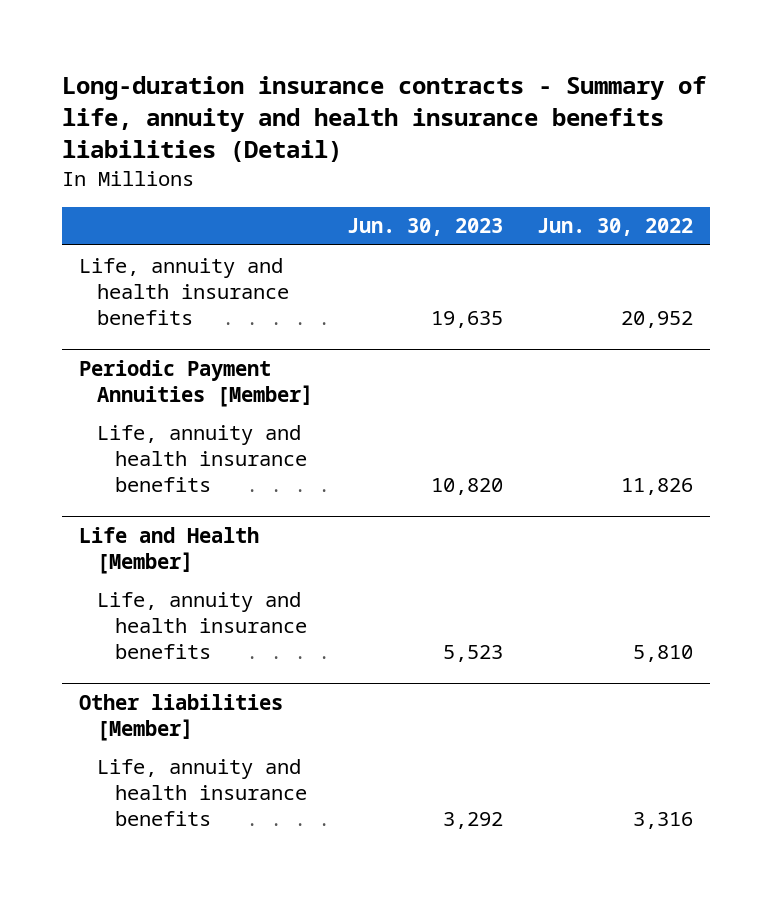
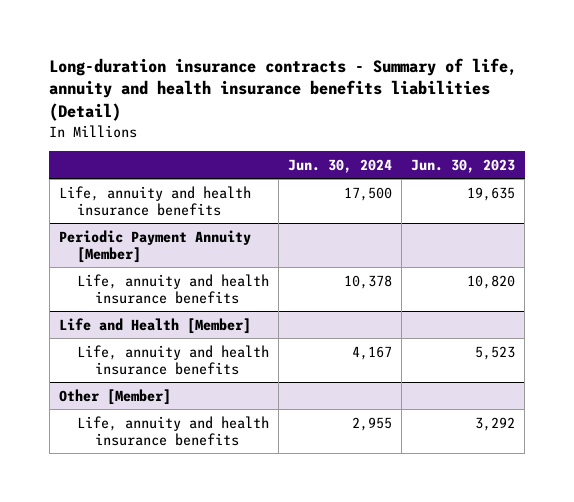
- | Jun. 30, 2023 | Jun. 30, 2022
+ | Jun. 30, 2024 | Jun. 30, 2023
- Periodic Payment Annuities [Member]
+ Periodic Payment Annuity [Member]
- Other liabilities [Member]
+ Other [Member]

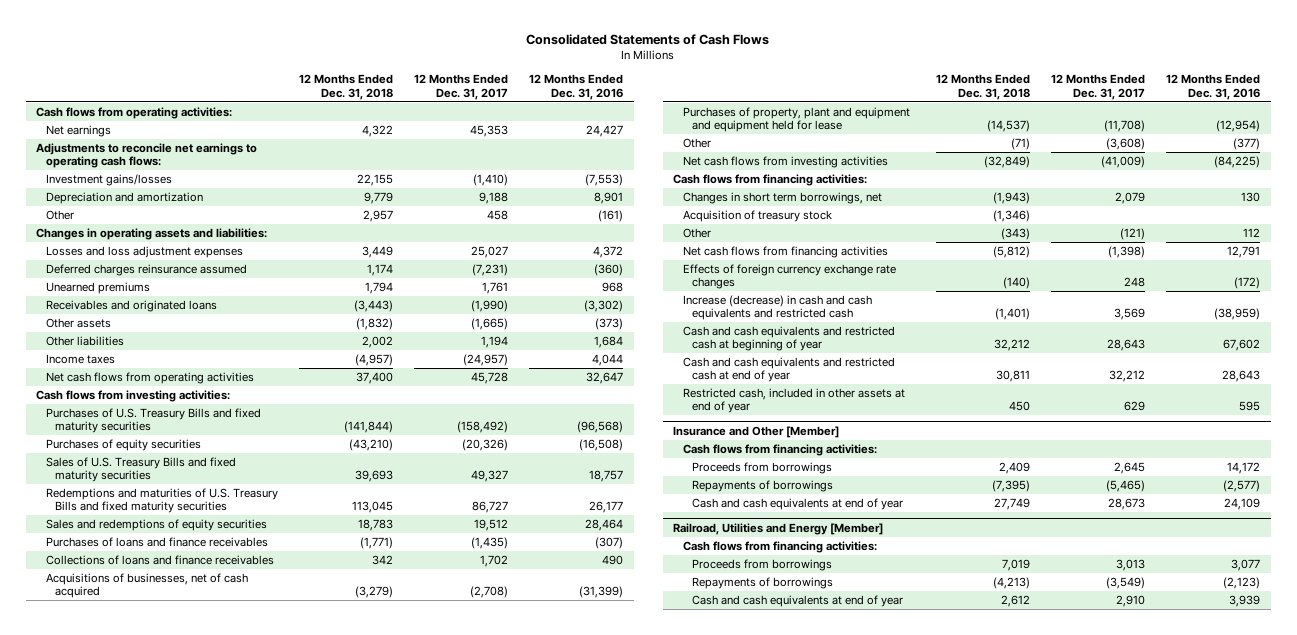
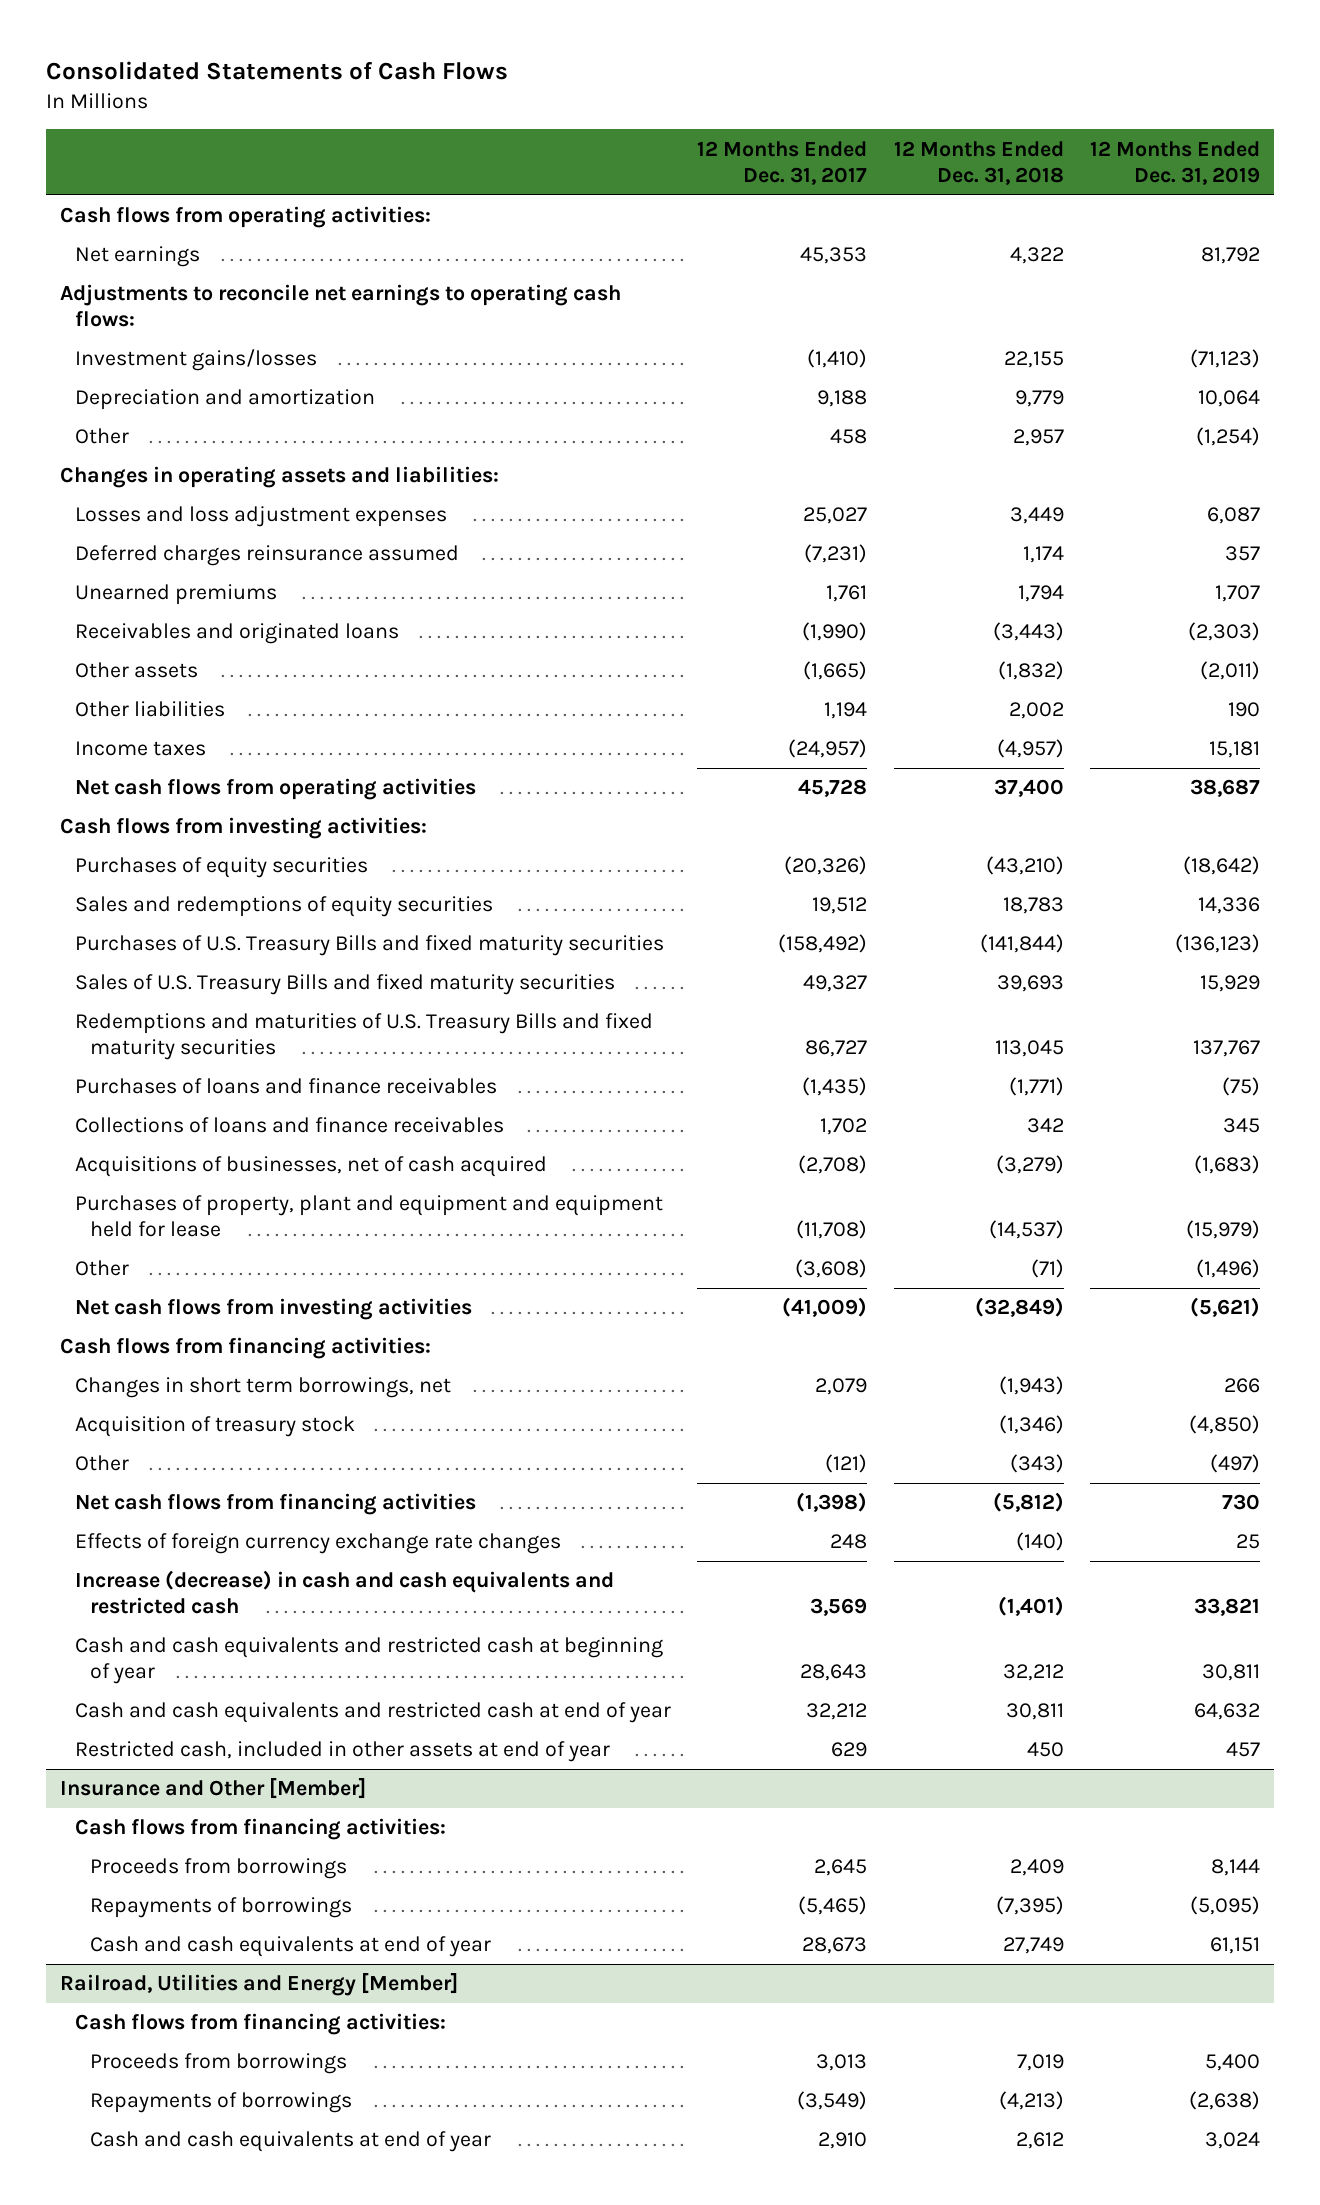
- | 12 Months Ended Dec. 31, 2018 | 12 Months Ended Dec. 31, 2017 | 12 Months Ended Dec. 31, 2016
+ | 12 Months Ended Dec. 31, 2017 | 12 Months Ended Dec. 31, 2018 | 12 Months Ended Dec. 31, 2019
moved up: Sales and redemptions of equity securities | 19,512 | 18,783 | 14,336
moved down: Purchases of U.S. Treasury Bills and fixed maturity securities | (158,492) | (141,844) | (136,123)

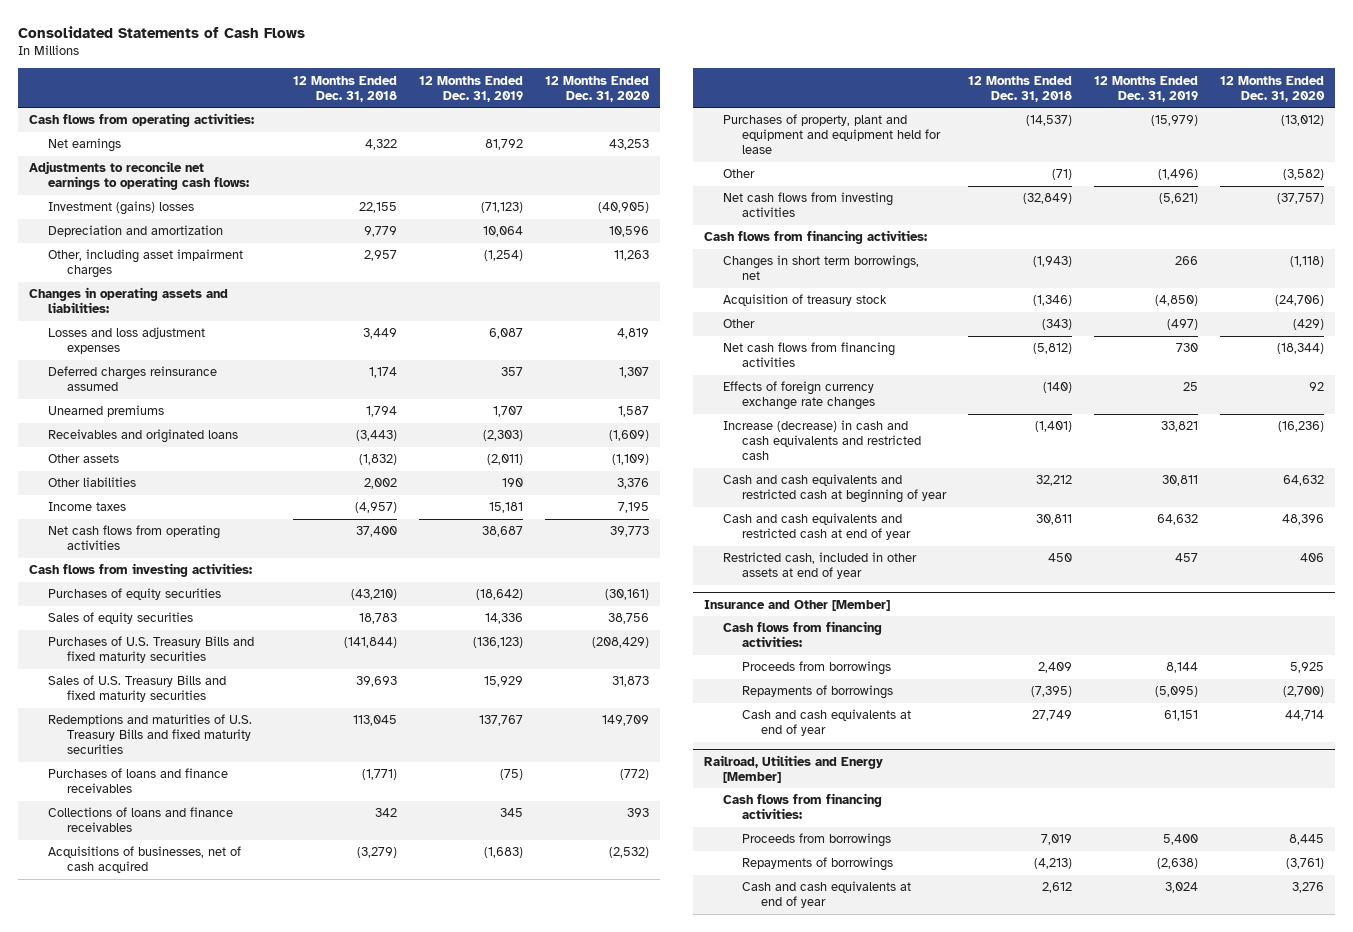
- | 12 Months Ended Dec. 31, 2017 | 12 Months Ended Dec. 31, 2018 | 12 Months Ended Dec. 31, 2019
+ | 12 Months Ended Dec. 31, 2018 | 12 Months Ended Dec. 31, 2019 | 12 Months Ended Dec. 31, 2020
- Investment gains/losses | (1,410) | 22,155 | (71,123)
+ Investment (gains) losses | 22,155 | (71,123) | (40,905)
- Other | 458 | 2,957 | (1,254)
+ Other, including asset impairment charges | 2,957 | (1,254) | 11,263
- Sales and redemptions of equity securities | 19,512 | 18,783 | 14,336
+ Sales of equity securities | 18,783 | 14,336 | 38,756

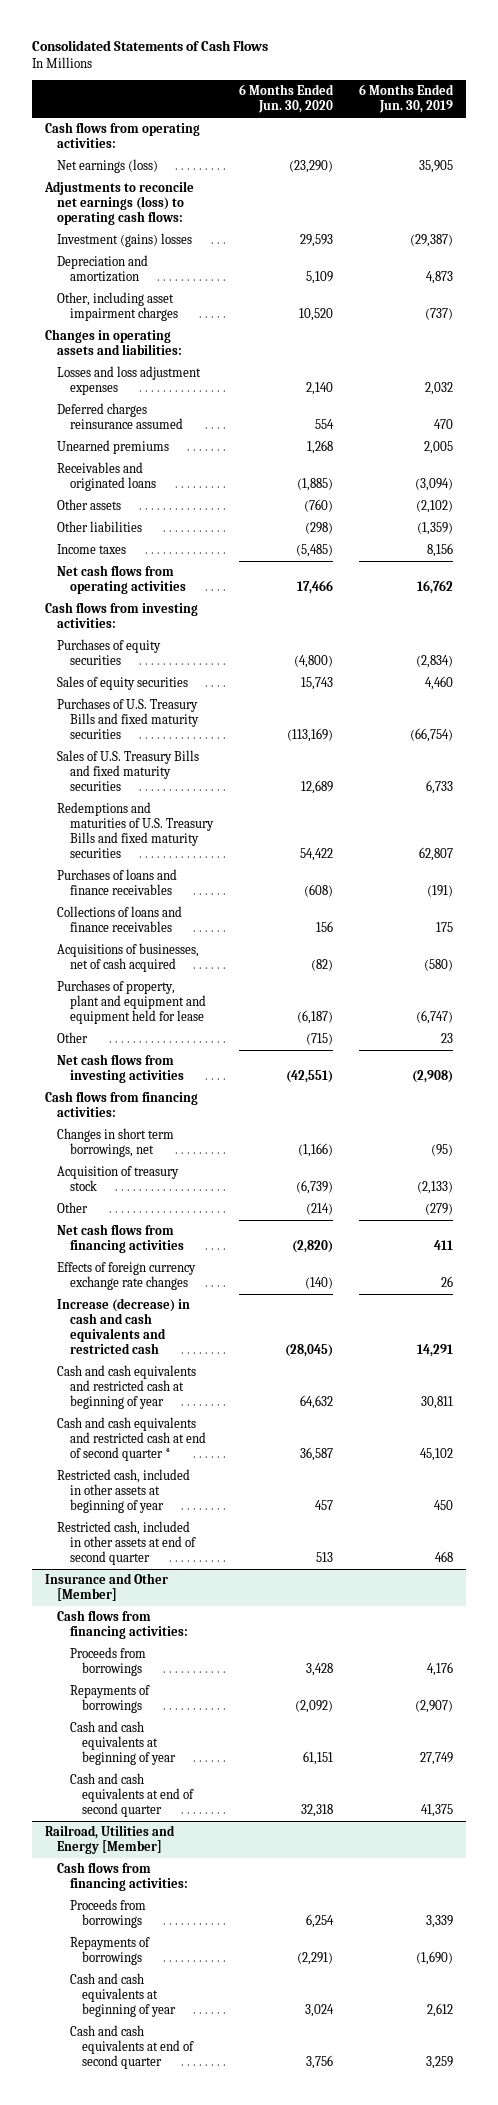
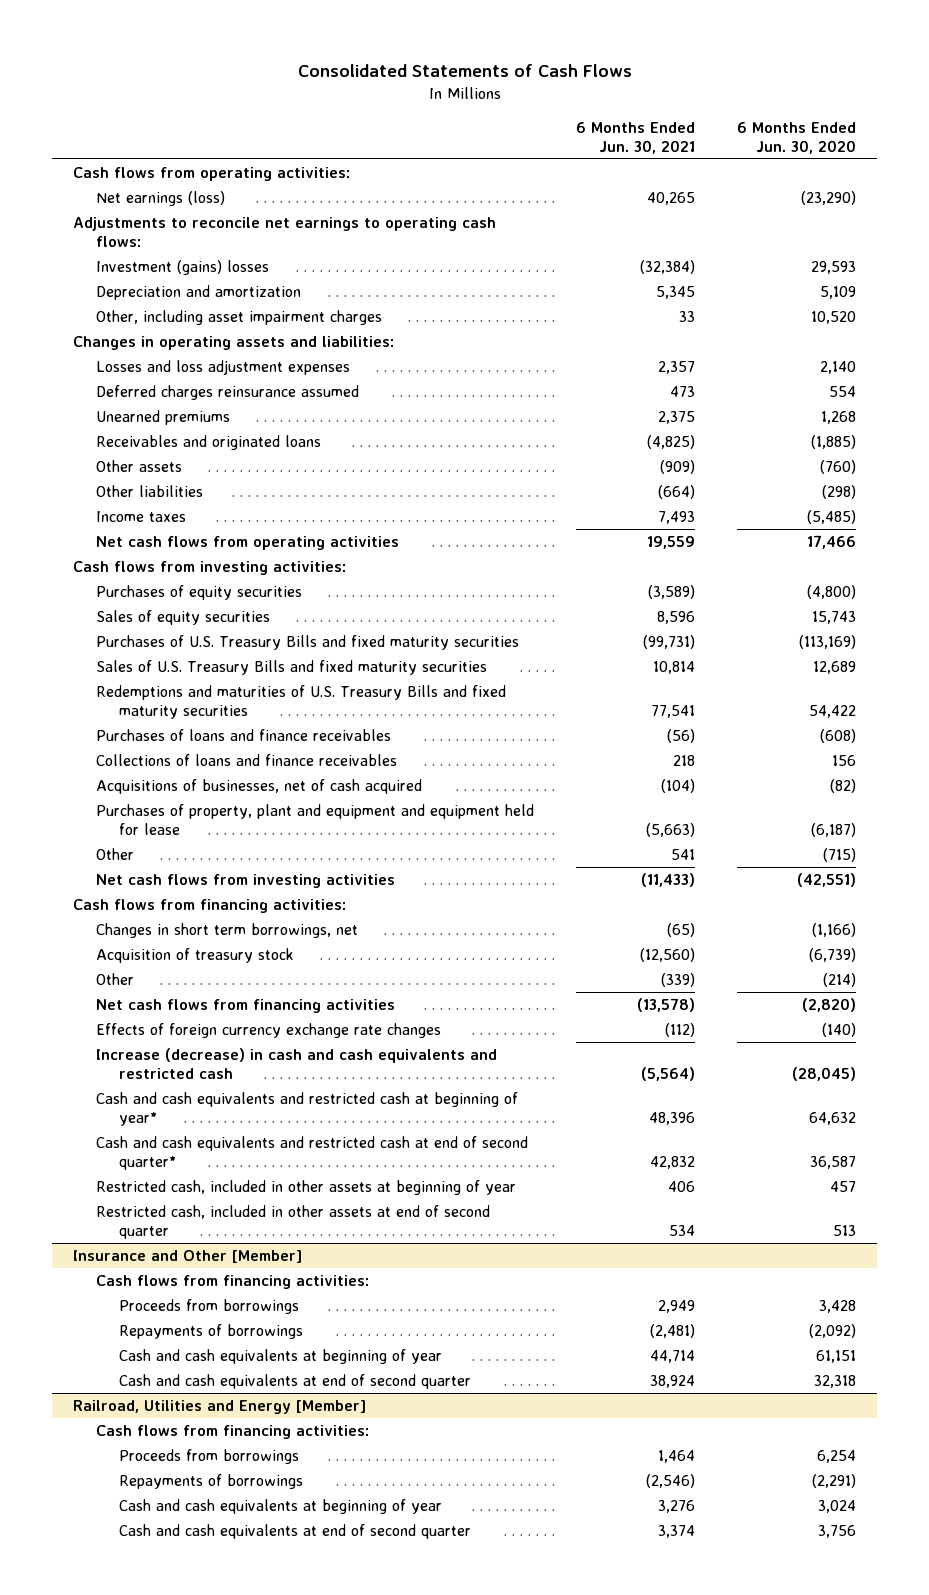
- | 6 Months Ended Jun. 30, 2020 | 6 Months Ended Jun. 30, 2019
+ | 6 Months Ended Jun. 30, 2021 | 6 Months Ended Jun. 30, 2020
- Adjustments to reconcile net earnings (loss) to operating cash flows:
+ Adjustments to reconcile net earnings to operating cash flows:
- Cash and cash equivalents and restricted cash at beginning of year | 64,632 | 30,811
- Cash and cash equivalents and restricted cash at end of second quarter * | 36,587 | 45,102
+ Cash and cash equivalents and restricted cash at beginning of year* | 48,396 | 64,632
+ Cash and cash equivalents and restricted cash at end of second quarter* | 42,832 | 36,587

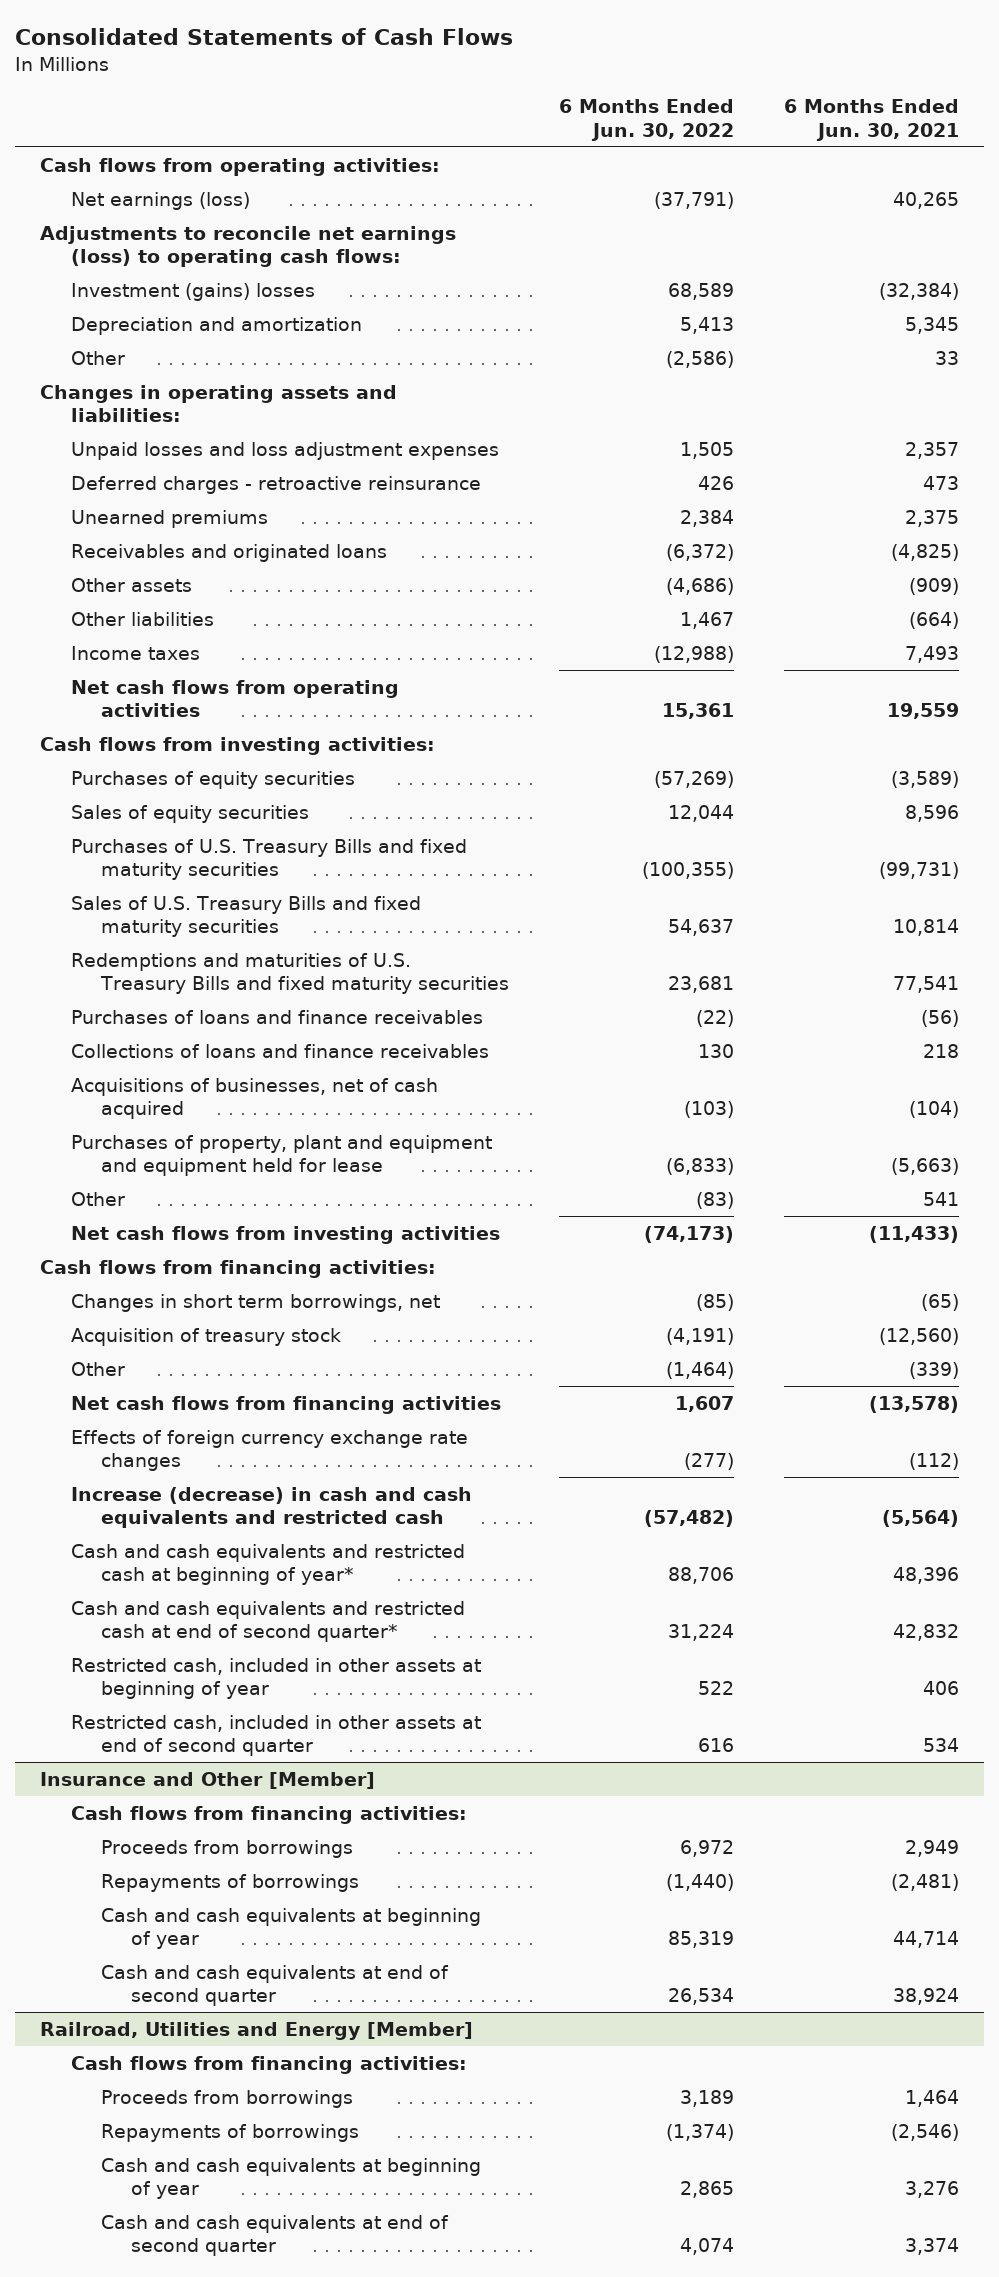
- | 6 Months Ended Jun. 30, 2021 | 6 Months Ended Jun. 30, 2020
+ | 6 Months Ended Jun. 30, 2022 | 6 Months Ended Jun. 30, 2021
- Adjustments to reconcile net earnings to operating cash flows:
+ Adjustments to reconcile net earnings (loss) to operating cash flows:
- Other, including asset impairment charges | 33 | 10,520
+ Other | (2,586) | 33
- Losses and loss adjustment expenses | 2,357 | 2,140
- Deferred charges reinsurance assumed | 473 | 554
+ Unpaid losses and loss adjustment expenses | 1,505 | 2,357
+ Deferred charges - retroactive reinsurance | 426 | 473

